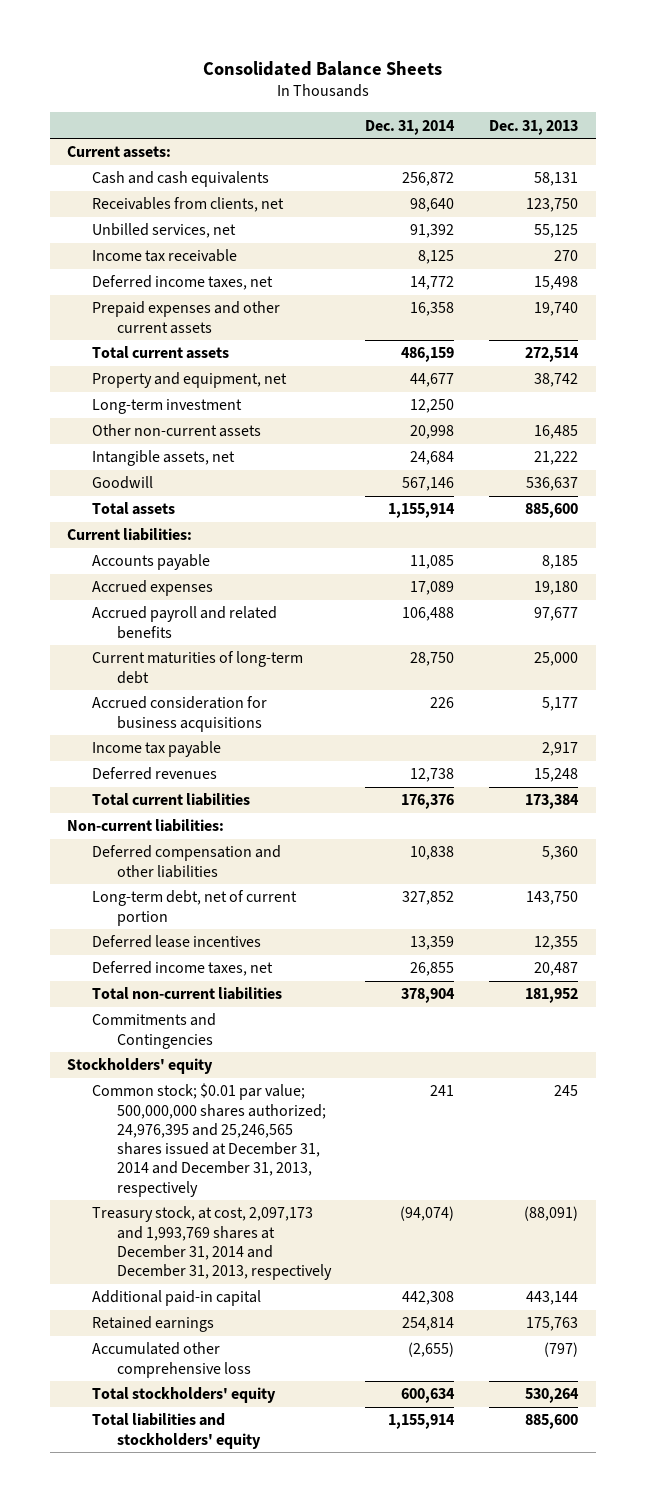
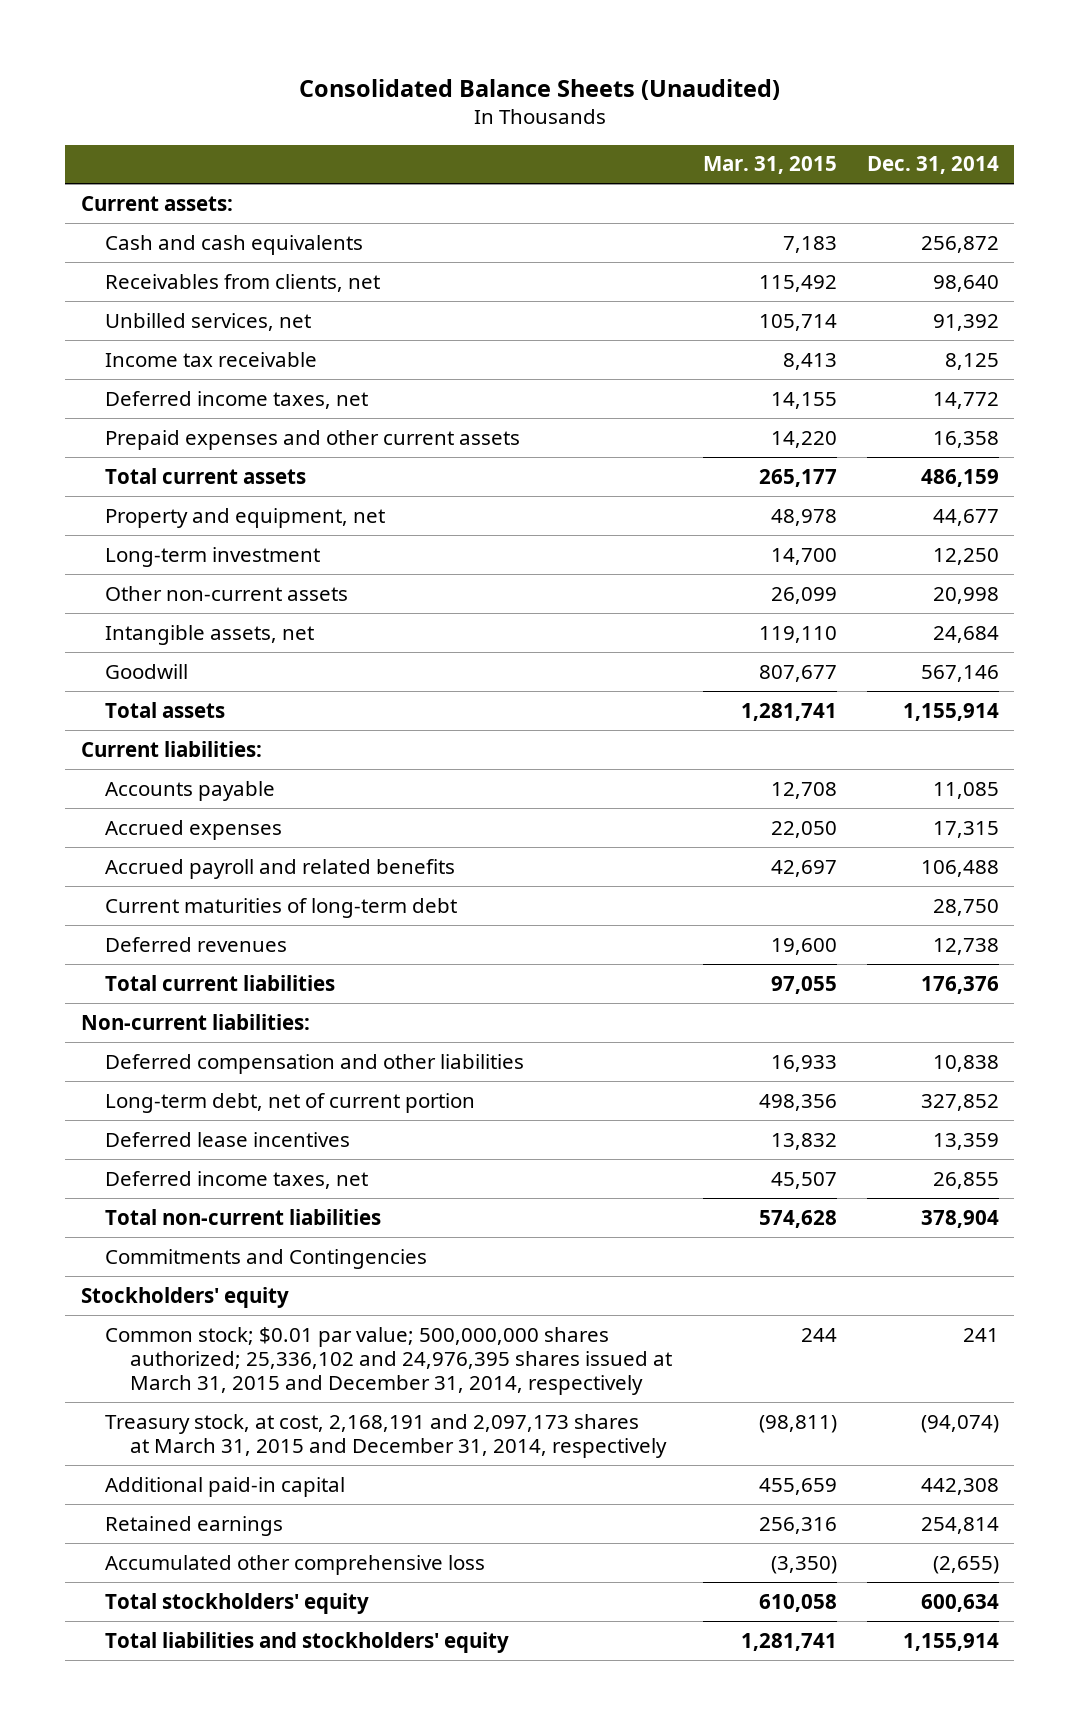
- Consolidated Balance Sheets
+ Consolidated Balance Sheets (Unaudited)
- | Dec. 31, 2014 | Dec. 31, 2013
+ | Mar. 31, 2015 | Dec. 31, 2014
- Accrued expenses | 17,089 | 19,180
+ Accrued expenses | 22,050 | 17,315
- Accrued consideration for business acquisitions | 226 | 5,177
- Income tax payable | | 2,917
- Common stock; $0.01 par value; 500,000,000 shares authorized; 24,976,395 and 25,246,565 shares issued at December 31, 2014 and December 31, 2013, respectively | 241 | 245
- Treasury stock, at cost, 2,097,173 and 1,993,769 shares at December 31, 2014 and December 31, 2013, respectively | (94,074) | (88,091)
+ Common stock; $0.01 par value; 500,000,000 shares authorized; 25,336,102 and 24,976,395 shares issued at March 31, 2015 and December 31, 2014, respectively | 244 | 241
+ Treasury stock, at cost, 2,168,191 and 2,097,173 shares at March 31, 2015 and December 31, 2014, respectively | (98,811) | (94,074)

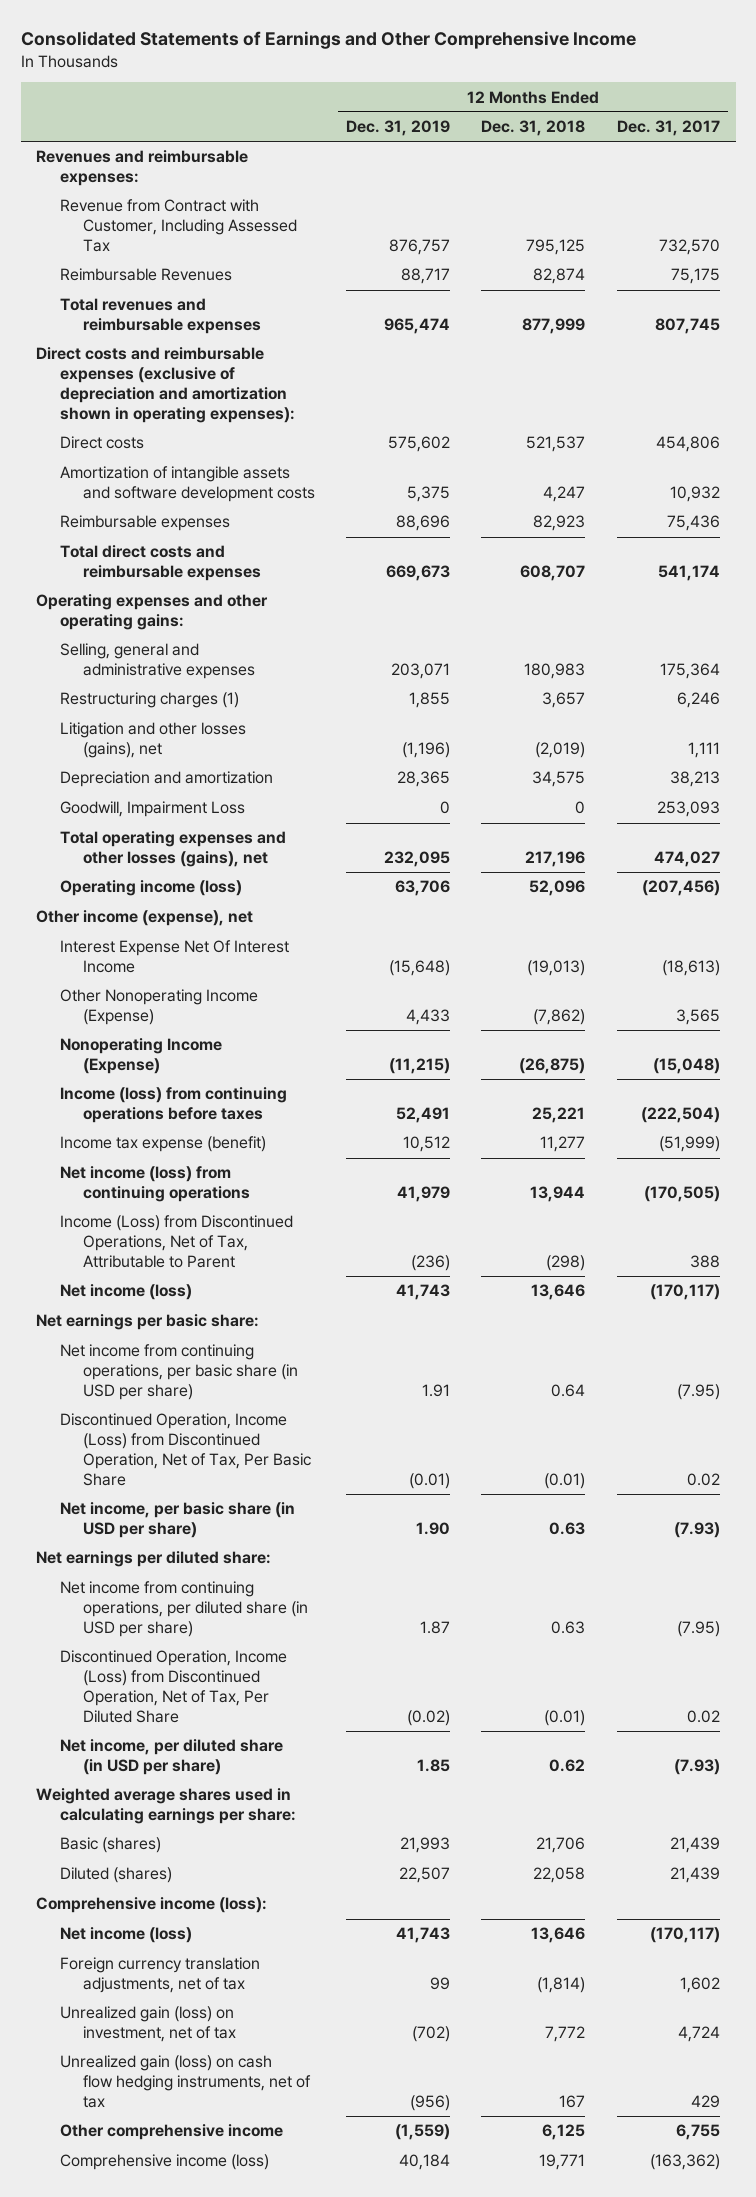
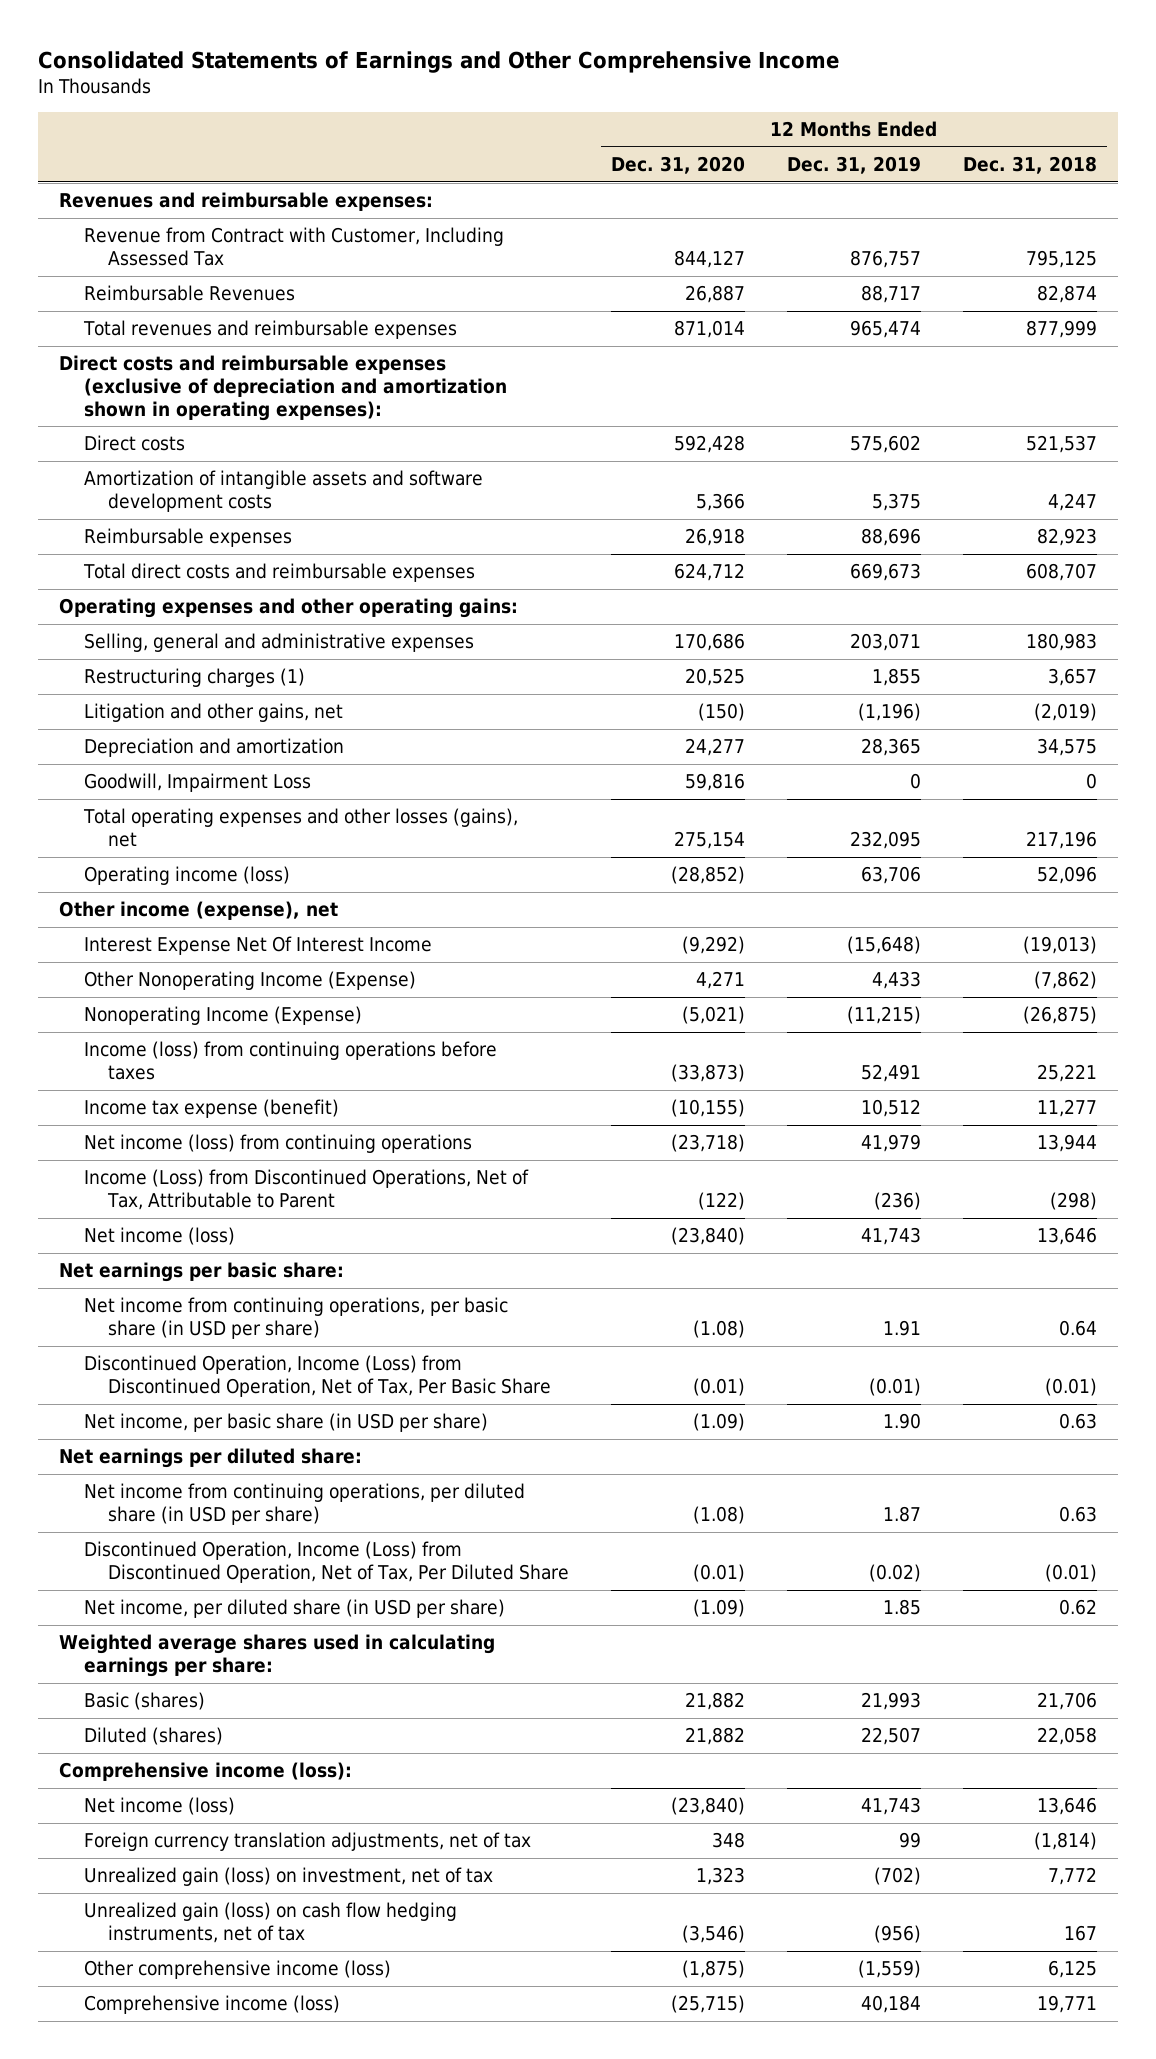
- | 12 Months Ended Dec. 31, 2019 | 12 Months Ended Dec. 31, 2018 | 12 Months Ended Dec. 31, 2017
+ | 12 Months Ended Dec. 31, 2020 | 12 Months Ended Dec. 31, 2019 | 12 Months Ended Dec. 31, 2018
- Litigation and other losses (gains), net | (1,196) | (2,019) | 1,111
+ Litigation and other gains, net | (150) | (1,196) | (2,019)
- Other comprehensive income | (1,559) | 6,125 | 6,755
+ Other comprehensive income (loss) | (1,875) | (1,559) | 6,125

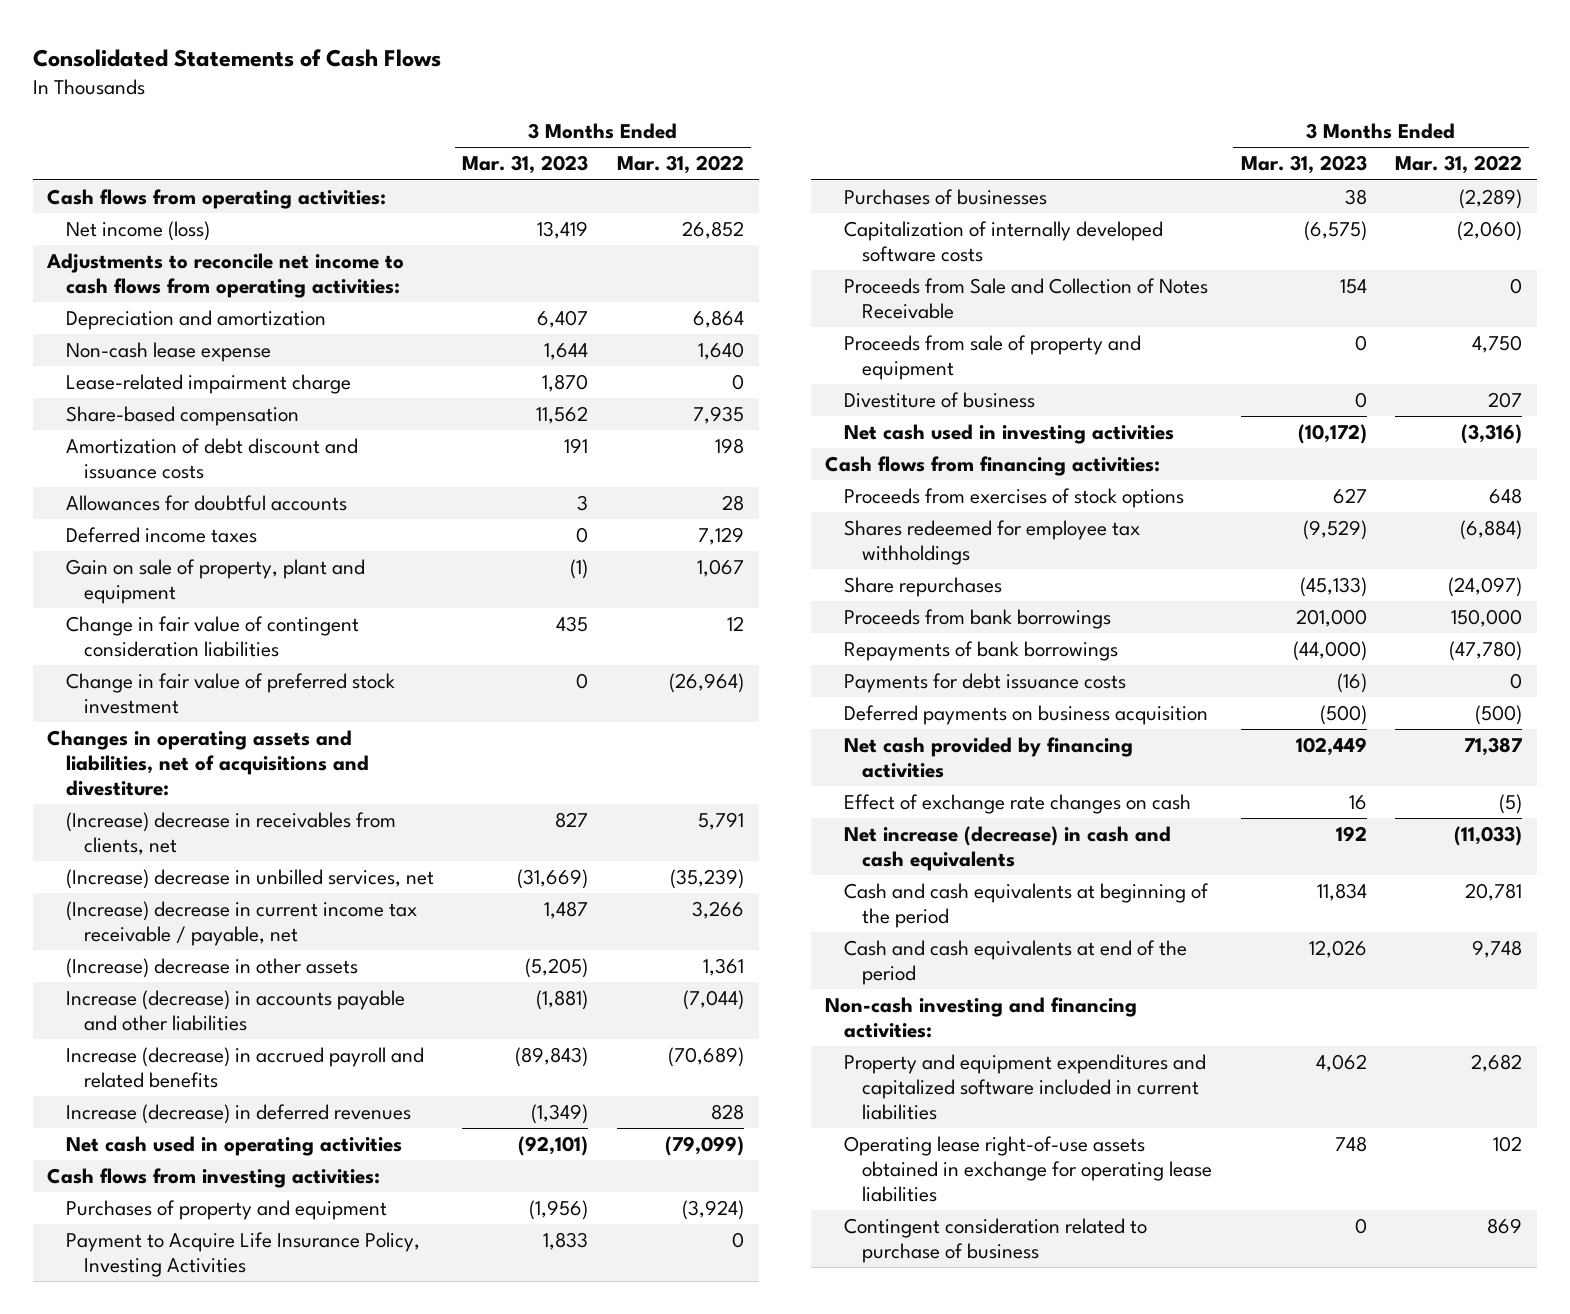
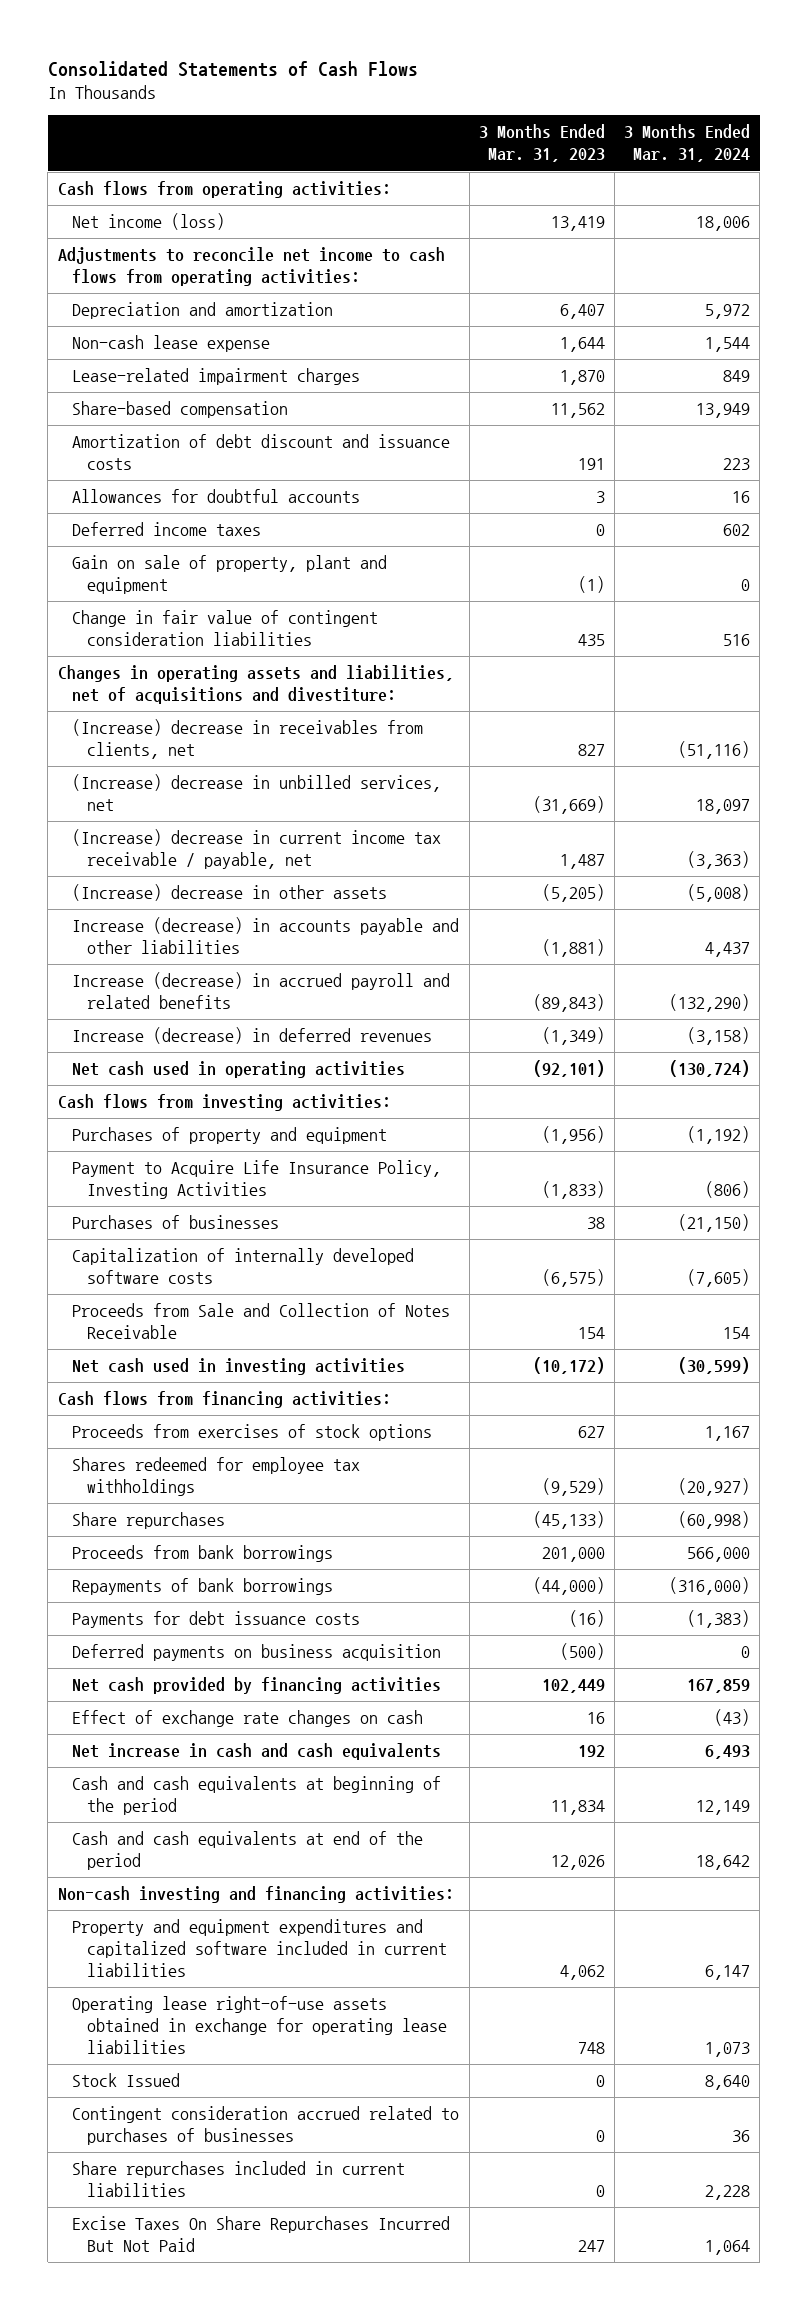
- | 3 Months Ended Mar. 31, 2023 | 3 Months Ended Mar. 31, 2022
+ | 3 Months Ended Mar. 31, 2023 | 3 Months Ended Mar. 31, 2024
- Lease-related impairment charge | 1,870 | 0
+ Lease-related impairment charges | 1,870 | 849
- Change in fair value of preferred stock investment | 0 | (26,964)
- Payment to Acquire Life Insurance Policy, Investing Activities | 1,833 | 0
+ Payment to Acquire Life Insurance Policy, Investing Activities | (1,833) | (806)
- Proceeds from sale of property and equipment | 0 | 4,750
- Divestiture of business | 0 | 207
- Net increase (decrease) in cash and cash equivalents | 192 | (11,033)
+ Net increase in cash and cash equivalents | 192 | 6,493
- Contingent consideration related to purchase of business | 0 | 869
+ Stock Issued | 0 | 8,640
+ Contingent consideration accrued related to purchases of businesses | 0 | 36
+ Share repurchases included in current liabilities | 0 | 2,228
+ Excise Taxes On Share Repurchases Incurred But Not Paid | 247 | 1,064

